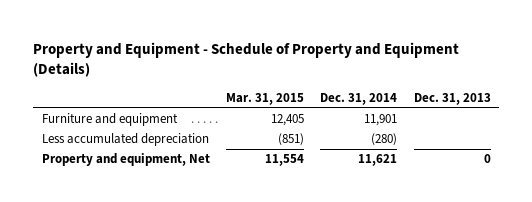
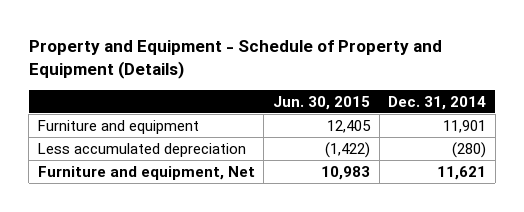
- | Mar. 31, 2015 | Dec. 31, 2014 | Dec. 31, 2013
+ | Jun. 30, 2015 | Dec. 31, 2014
- Property and equipment, Net | 11,554 | 11,621 | 0
+ Furniture and equipment, Net | 10,983 | 11,621

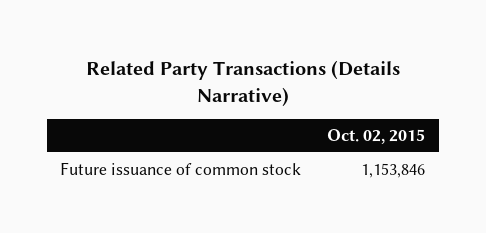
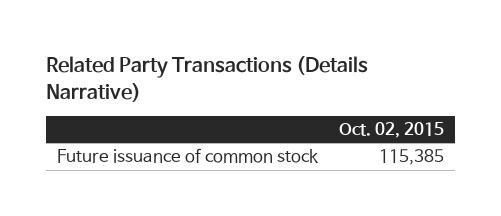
- Future issuance of common stock | 1,153,846
+ Future issuance of common stock | 115,385

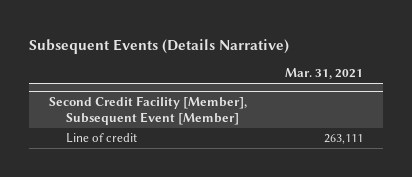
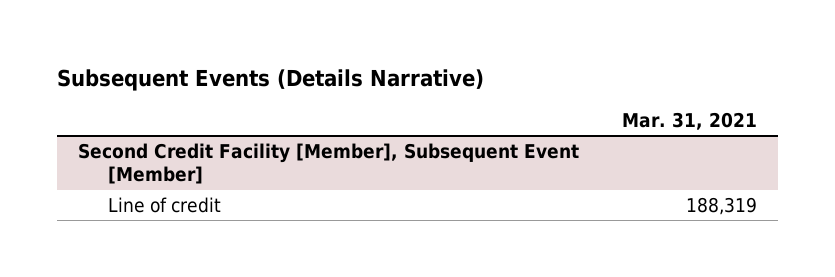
@ Second Credit Facility [Member], Subsequent Event [Member]
- Line of credit | 263,111
+ Line of credit | 188,319

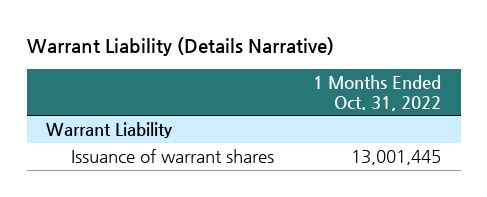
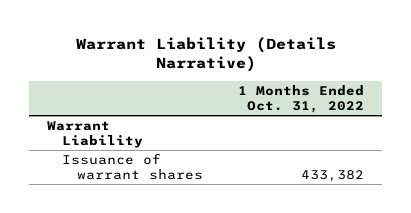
- Issuance of warrant shares | 13,001,445
+ Issuance of warrant shares | 433,382

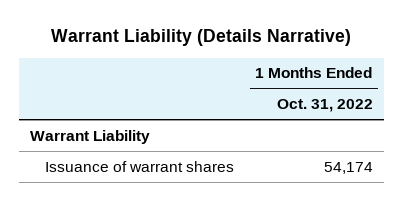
- Issuance of warrant shares | 433,382
+ Issuance of warrant shares | 54,174

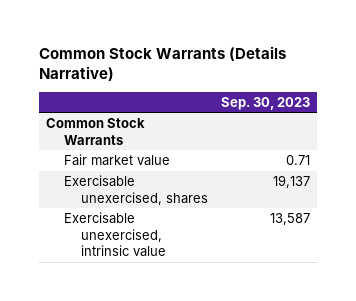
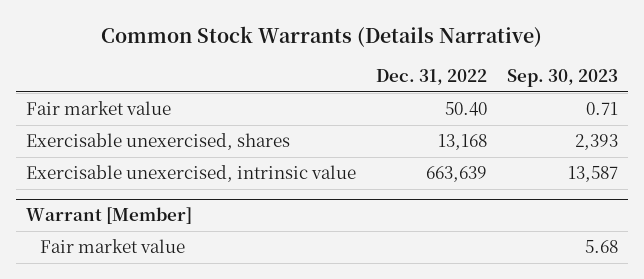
- | Sep. 30, 2023
+ | Dec. 31, 2022 | Sep. 30, 2023
- Common Stock Warrants
- Exercisable unexercised, shares | 19,137
+ Exercisable unexercised, shares | 13,168 | 2,393
+ Warrant [Member]
+ Fair market value | | 5.68

